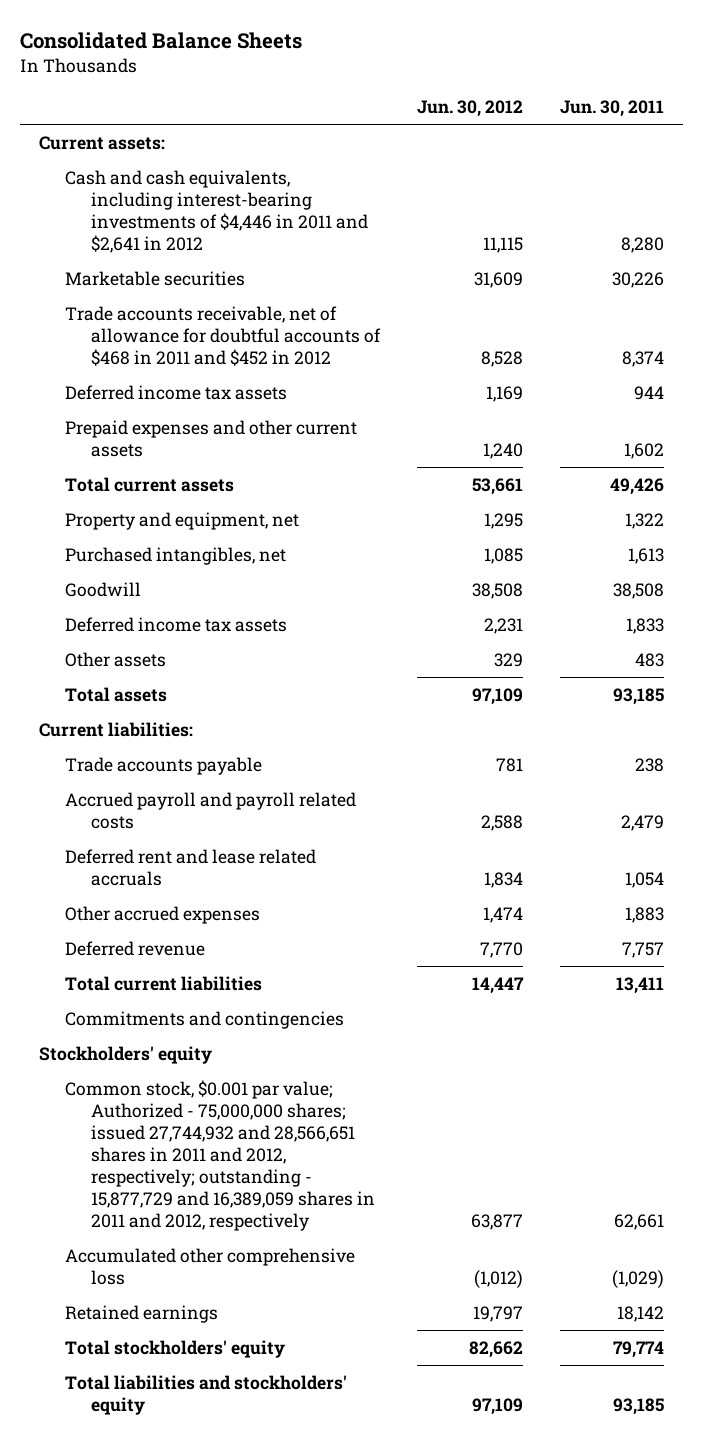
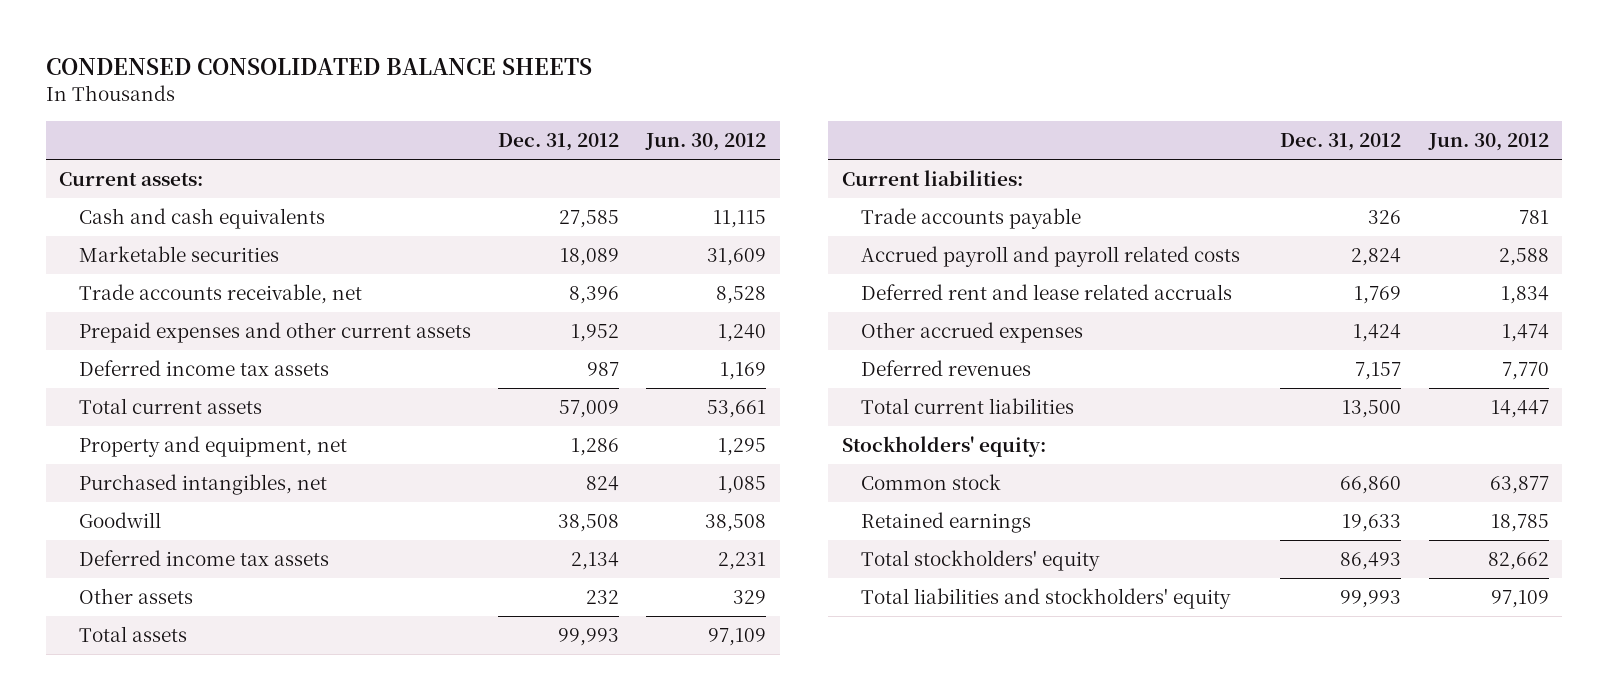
- Consolidated Balance Sheets
+ CONDENSED CONSOLIDATED BALANCE SHEETS
- | Jun. 30, 2012 | Jun. 30, 2011
+ | Dec. 31, 2012 | Jun. 30, 2012
- Cash and cash equivalents, including interest-bearing investments of $4,446 in 2011 and $2,641 in 2012 | 11,115 | 8,280
+ Cash and cash equivalents | 27,585 | 11,115
- Trade accounts receivable, net of allowance for doubtful accounts of $468 in 2011 and $452 in 2012 | 8,528 | 8,374
+ Trade accounts receivable, net | 8,396 | 8,528
moved down: Deferred income tax assets | 987 | 1,169
- Deferred revenue | 7,770 | 7,757
+ Deferred revenues | 7,157 | 7,770
- Commitments and contingencies
- Stockholders' equity
- Common stock, $0.001 par value; Authorized - 75,000,000 shares; issued 27,744,932 and 28,566,651 shares in 2011 and 2012, respectively; outstanding - 15,877,729 and 16,389,059 shares in 2011 and 2012, respectively | 63,877 | 62,661
- Accumulated other comprehensive loss | (1,012) | (1,029)
- Retained earnings | 19,797 | 18,142
+ Stockholders' equity:
+ Common stock | 66,860 | 63,877
+ Retained earnings | 19,633 | 18,785

